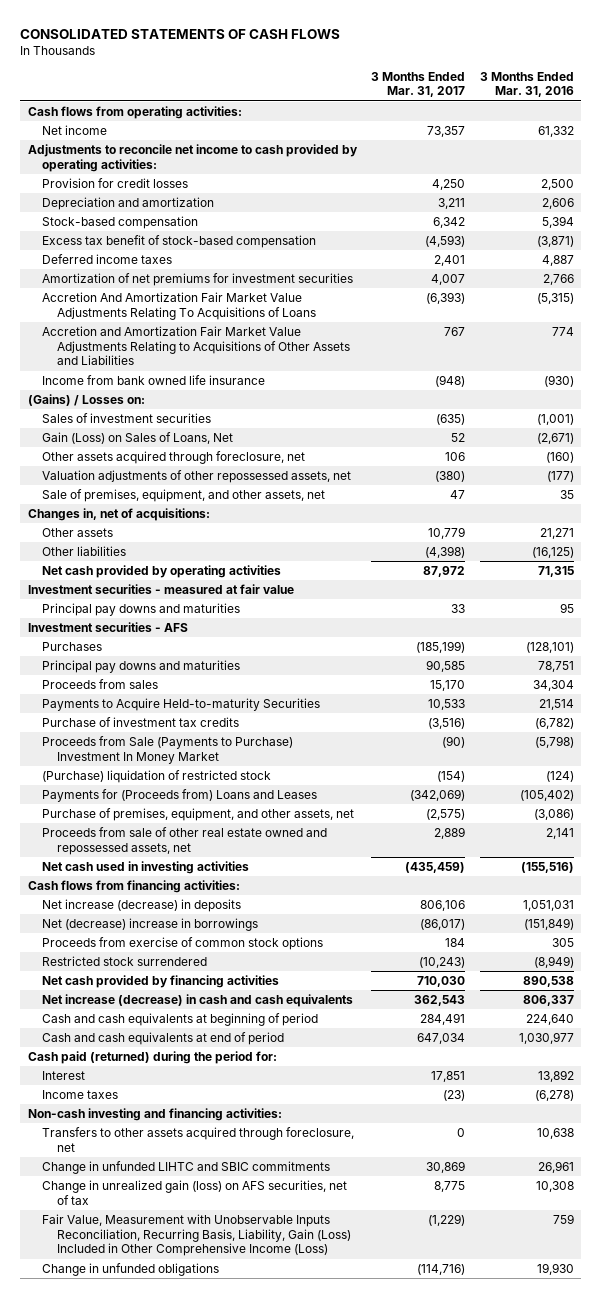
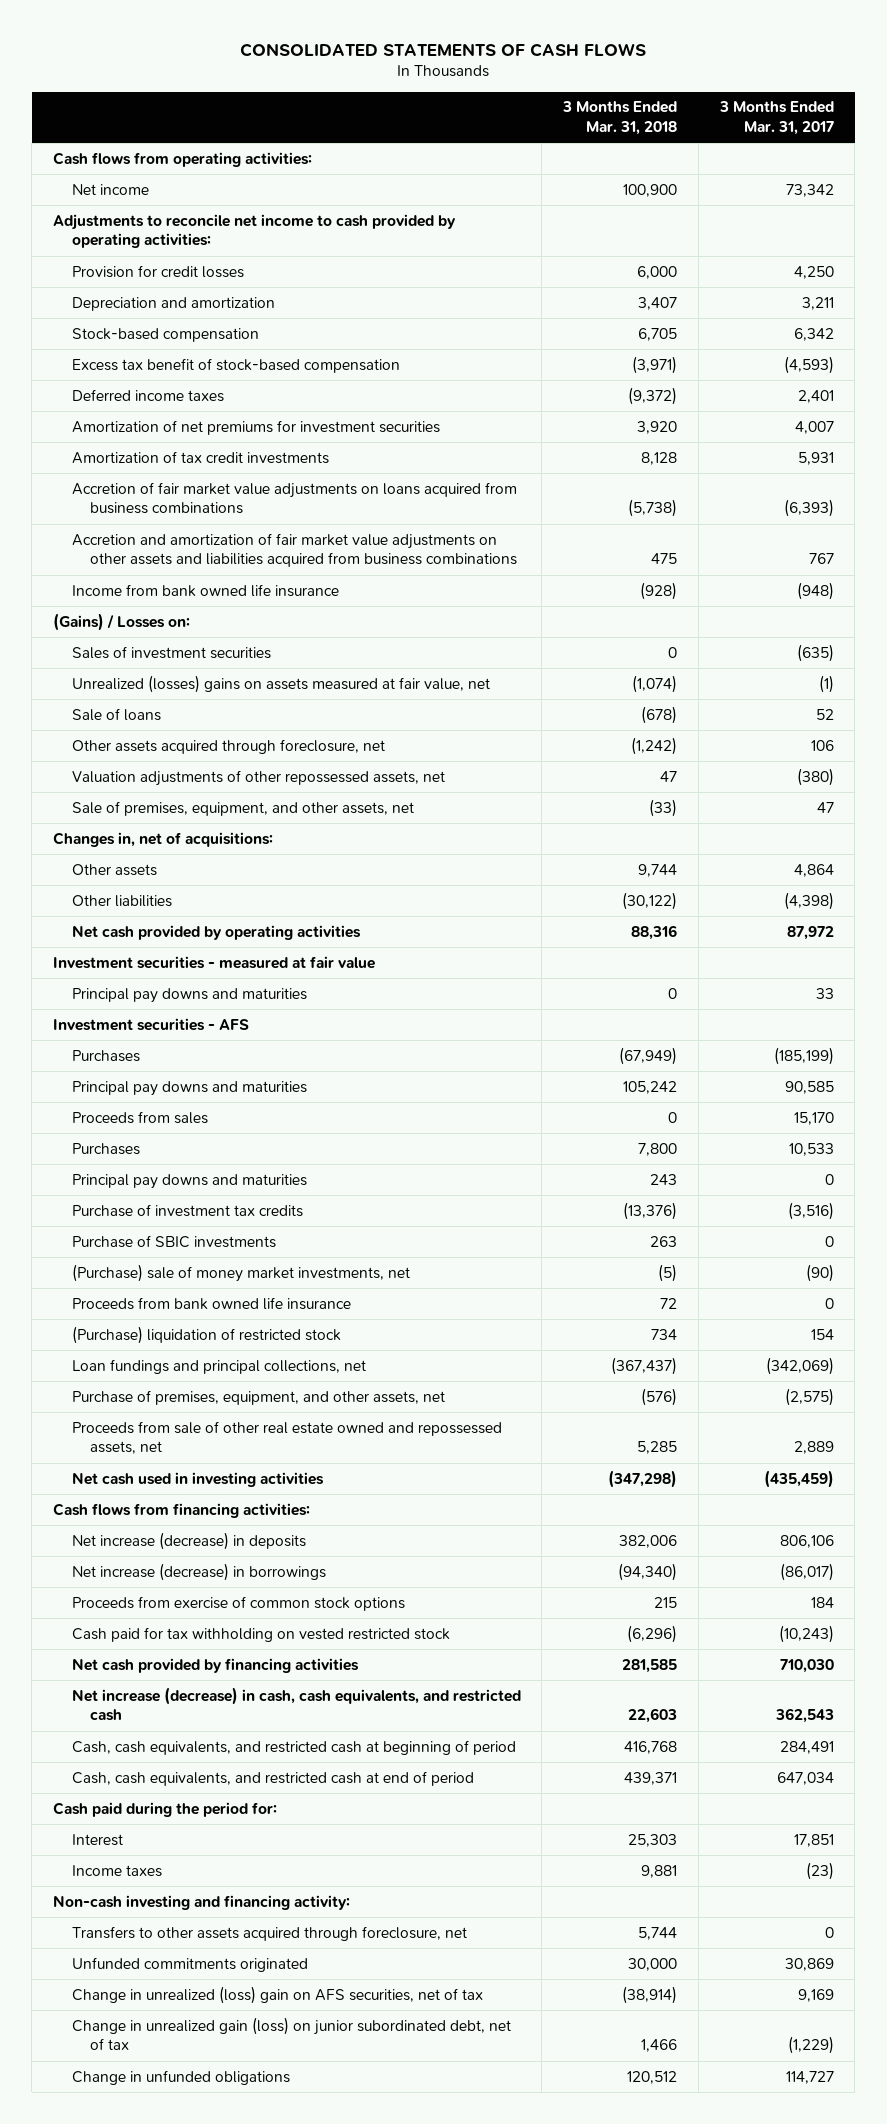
- | 3 Months Ended Mar. 31, 2017 | 3 Months Ended Mar. 31, 2016
+ | 3 Months Ended Mar. 31, 2018 | 3 Months Ended Mar. 31, 2017
- Net income | 73,357 | 61,332
+ Net income | 100,900 | 73,342
- Accretion And Amortization Fair Market Value Adjustments Relating To Acquisitions of Loans | (6,393) | (5,315)
- Accretion and Amortization Fair Market Value Adjustments Relating to Acquisitions of Other Assets and Liabilities | 767 | 774
+ Amortization of tax credit investments | 8,128 | 5,931
+ Accretion of fair market value adjustments on loans acquired from business combinations | (5,738) | (6,393)
+ Accretion and amortization of fair market value adjustments on other assets and liabilities acquired from business combinations | 475 | 767
- Gain (Loss) on Sales of Loans, Net | 52 | (2,671)
+ Unrealized (losses) gains on assets measured at fair value, net | (1,074) | (1)
+ Sale of loans | (678) | 52
- Other assets | 10,779 | 21,271
+ Other assets | 9,744 | 4,864
- Payments to Acquire Held-to-maturity Securities | 10,533 | 21,514
+ Purchases | 7,800 | 10,533
+ Principal pay downs and maturities | 243 | 0
- Proceeds from Sale (Payments to Purchase) Investment In Money Market | (90) | (5,798)
- (Purchase) liquidation of restricted stock | (154) | (124)
- Payments for (Proceeds from) Loans and Leases | (342,069) | (105,402)
+ Purchase of SBIC investments | 263 | 0
+ (Purchase) sale of money market investments, net | (5) | (90)
+ Proceeds from bank owned life insurance | 72 | 0
+ (Purchase) liquidation of restricted stock | 734 | 154
+ Loan fundings and principal collections, net | (367,437) | (342,069)
- Net (decrease) increase in borrowings | (86,017) | (151,849)
+ Net increase (decrease) in borrowings | (94,340) | (86,017)
- Restricted stock surrendered | (10,243) | (8,949)
+ Cash paid for tax withholding on vested restricted stock | (6,296) | (10,243)
- Net increase (decrease) in cash and cash equivalents | 362,543 | 806,337
- Cash and cash equivalents at beginning of period | 284,491 | 224,640
- Cash and cash equivalents at end of period | 647,034 | 1,030,977
- Cash paid (returned) during the period for:
+ Net increase (decrease) in cash, cash equivalents, and restricted cash | 22,603 | 362,543
+ Cash, cash equivalents, and restricted cash at beginning of period | 416,768 | 284,491
+ Cash, cash equivalents, and restricted cash at end of period | 439,371 | 647,034
+ Cash paid during the period for:
- Non-cash investing and financing activities:
+ Non-cash investing and financing activity:
- Change in unfunded LIHTC and SBIC commitments | 30,869 | 26,961
- Change in unrealized gain (loss) on AFS securities, net of tax | 8,775 | 10,308
- Fair Value, Measurement with Unobservable Inputs Reconciliation, Recurring Basis, Liability, Gain (Loss) Included in Other Comprehensive Income (Loss) | (1,229) | 759
- Change in unfunded obligations | (114,716) | 19,930
+ Unfunded commitments originated | 30,000 | 30,869
+ Change in unrealized (loss) gain on AFS securities, net of tax | (38,914) | 9,169
+ Change in unrealized gain (loss) on junior subordinated debt, net of tax | 1,466 | (1,229)
+ Change in unfunded obligations | 120,512 | 114,727

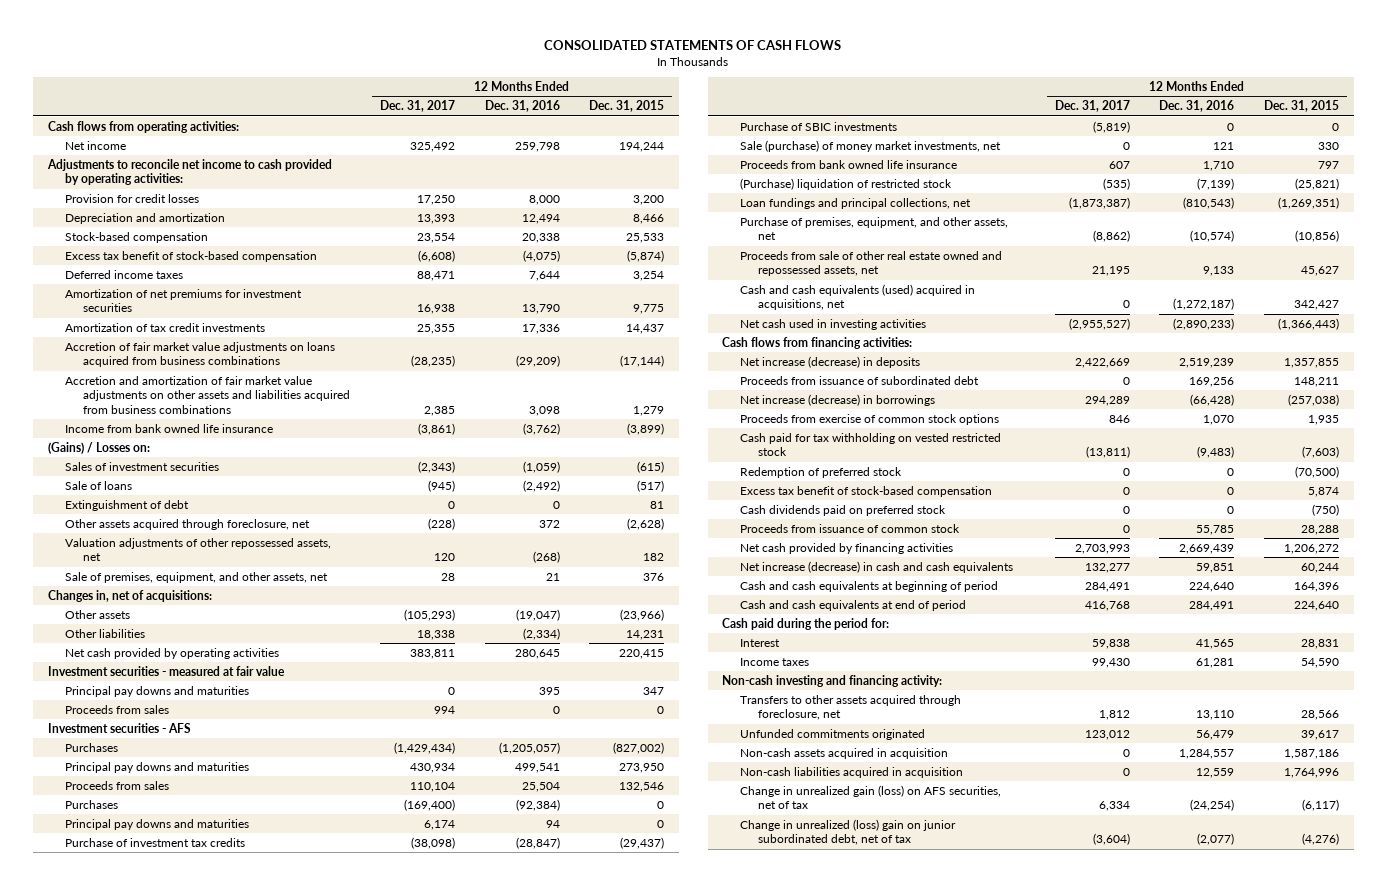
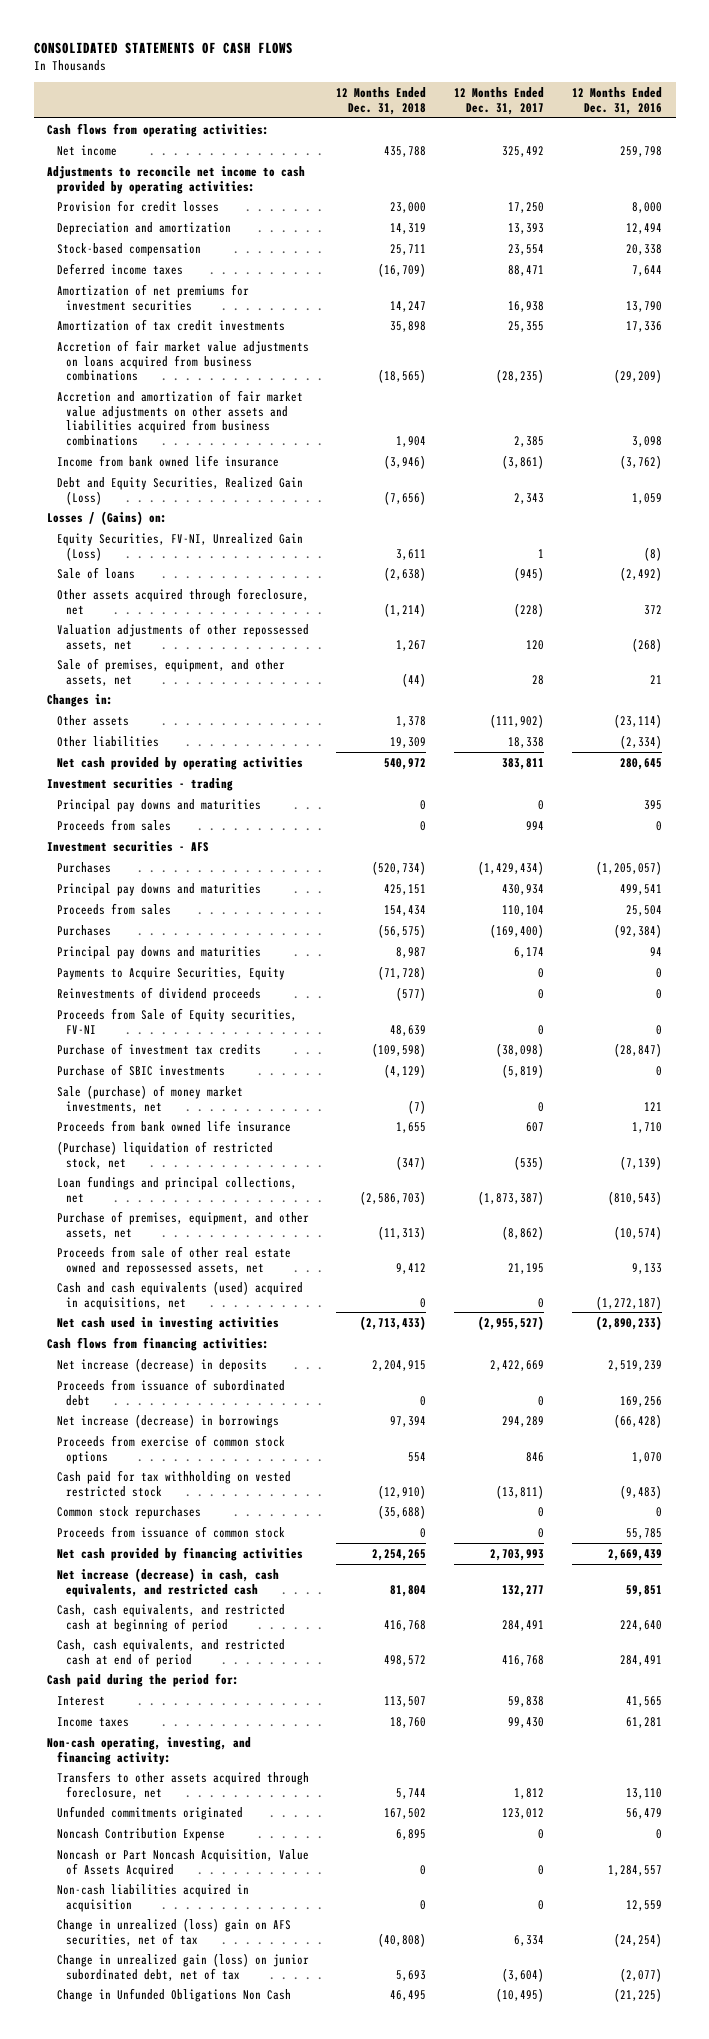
- | 12 Months Ended Dec. 31, 2017 | 12 Months Ended Dec. 31, 2016 | 12 Months Ended Dec. 31, 2015
+ | 12 Months Ended Dec. 31, 2018 | 12 Months Ended Dec. 31, 2017 | 12 Months Ended Dec. 31, 2016
- Excess tax benefit of stock-based compensation | (6,608) | (4,075) | (5,874)
- (Gains) / Losses on:
- Sales of investment securities | (2,343) | (1,059) | (615)
+ Debt and Equity Securities, Realized Gain (Loss) | (7,656) | 2,343 | 1,059
+ Losses / (Gains) on:
+ Equity Securities, FV-NI, Unrealized Gain (Loss) | 3,611 | 1 | (8)
- Extinguishment of debt | 0 | 0 | 81
- Changes in, net of acquisitions:
- Other assets | (105,293) | (19,047) | (23,966)
+ Changes in:
+ Other assets | 1,378 | (111,902) | (23,114)
- Investment securities - measured at fair value
+ Investment securities - trading
+ Payments to Acquire Securities, Equity | (71,728) | 0 | 0
+ Reinvestments of dividend proceeds | (577) | 0 | 0
+ Proceeds from Sale of Equity securities, FV-NI | 48,639 | 0 | 0
- (Purchase) liquidation of restricted stock | (535) | (7,139) | (25,821)
+ (Purchase) liquidation of restricted stock, net | (347) | (535) | (7,139)
- Redemption of preferred stock | 0 | 0 | (70,500)
- Excess tax benefit of stock-based compensation | 0 | 0 | 5,874
- Cash dividends paid on preferred stock | 0 | 0 | (750)
+ Common stock repurchases | (35,688) | 0 | 0
- Net increase (decrease) in cash and cash equivalents | 132,277 | 59,851 | 60,244
- Cash and cash equivalents at beginning of period | 284,491 | 224,640 | 164,396
- Cash and cash equivalents at end of period | 416,768 | 284,491 | 224,640
+ Net increase (decrease) in cash, cash equivalents, and restricted cash | 81,804 | 132,277 | 59,851
+ Cash, cash equivalents, and restricted cash at beginning of period | 416,768 | 284,491 | 224,640
+ Cash, cash equivalents, and restricted cash at end of period | 498,572 | 416,768 | 284,491
- Non-cash investing and financing activity:
+ Non-cash operating, investing, and financing activity:
- Non-cash assets acquired in acquisition | 0 | 1,284,557 | 1,587,186
+ Noncash Contribution Expense | 6,895 | 0 | 0
+ Noncash or Part Noncash Acquisition, Value of Assets Acquired | 0 | 0 | 1,284,557
- Change in unrealized gain (loss) on AFS securities, net of tax | 6,334 | (24,254) | (6,117)
- Change in unrealized (loss) gain on junior subordinated debt, net of tax | (3,604) | (2,077) | (4,276)
+ Change in unrealized (loss) gain on AFS securities, net of tax | (40,808) | 6,334 | (24,254)
+ Change in unrealized gain (loss) on junior subordinated debt, net of tax | 5,693 | (3,604) | (2,077)
+ Change in Unfunded Obligations Non Cash | 46,495 | (10,495) | (21,225)

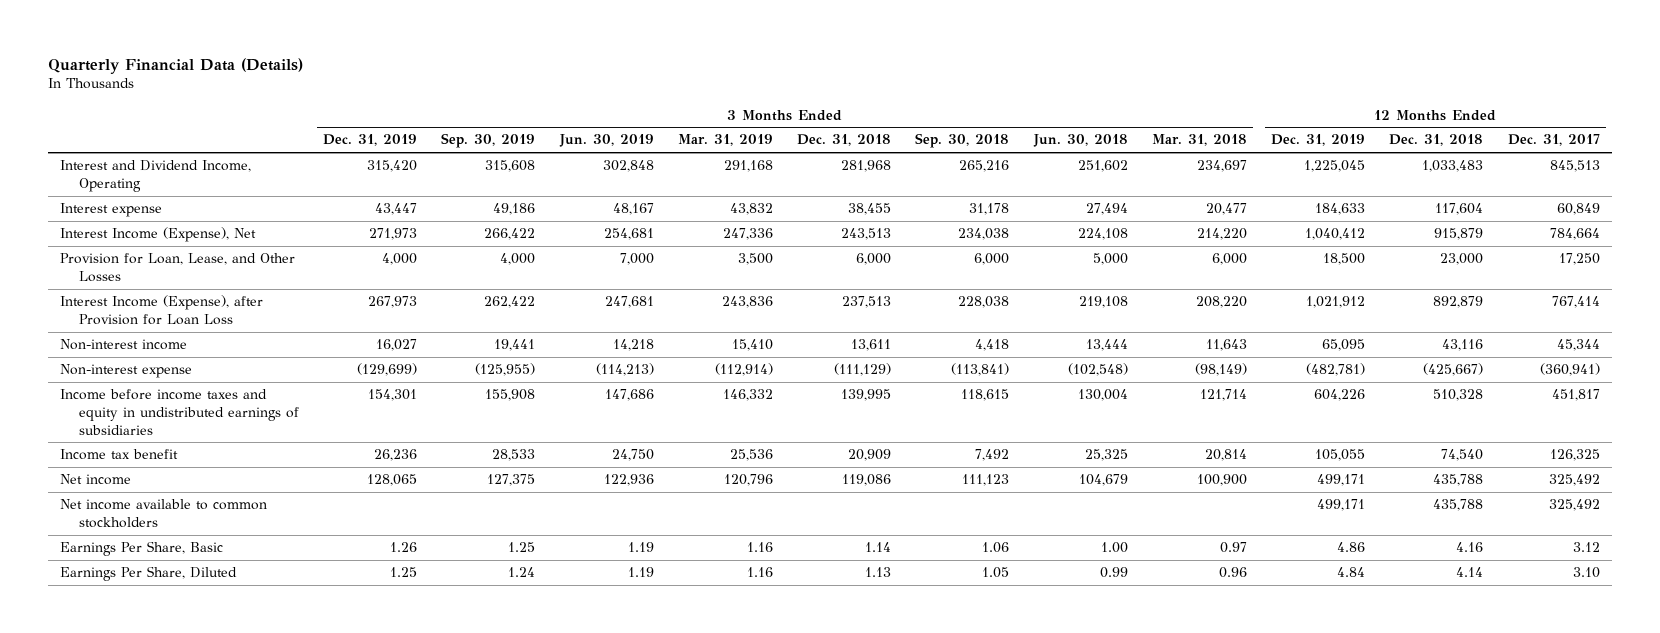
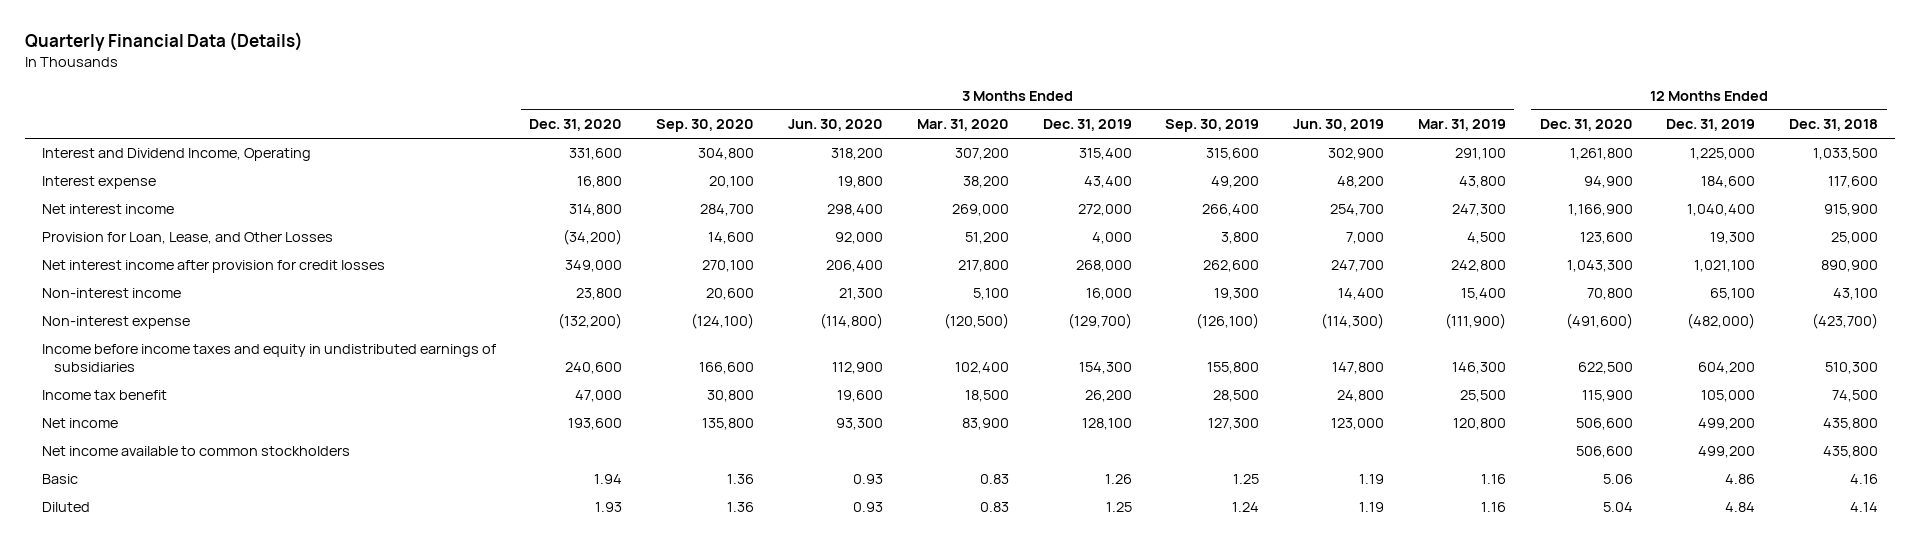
- | 3 Months Ended Dec. 31, 2019 | 3 Months Ended Sep. 30, 2019 | 3 Months Ended Jun. 30, 2019 | 3 Months Ended Mar. 31, 2019 | 3 Months Ended Dec. 31, 2018 | 3 Months Ended Sep. 30, 2018 | 3 Months Ended Jun. 30, 2018 | 3 Months Ended Mar. 31, 2018 | 12 Months Ended Dec. 31, 2019 | 12 Months Ended Dec. 31, 2018 | 12 Months Ended Dec. 31, 2017
+ | 3 Months Ended Dec. 31, 2020 | 3 Months Ended Sep. 30, 2020 | 3 Months Ended Jun. 30, 2020 | 3 Months Ended Mar. 31, 2020 | 3 Months Ended Dec. 31, 2019 | 3 Months Ended Sep. 30, 2019 | 3 Months Ended Jun. 30, 2019 | 3 Months Ended Mar. 31, 2019 | 12 Months Ended Dec. 31, 2020 | 12 Months Ended Dec. 31, 2019 | 12 Months Ended Dec. 31, 2018
- Interest and Dividend Income, Operating | 315,420 | 315,608 | 302,848 | 291,168 | 281,968 | 265,216 | 251,602 | 234,697 | 1,225,045 | 1,033,483 | 845,513
- Interest expense | 43,447 | 49,186 | 48,167 | 43,832 | 38,455 | 31,178 | 27,494 | 20,477 | 184,633 | 117,604 | 60,849
- Interest Income (Expense), Net | 271,973 | 266,422 | 254,681 | 247,336 | 243,513 | 234,038 | 224,108 | 214,220 | 1,040,412 | 915,879 | 784,664
- Provision for Loan, Lease, and Other Losses | 4,000 | 4,000 | 7,000 | 3,500 | 6,000 | 6,000 | 5,000 | 6,000 | 18,500 | 23,000 | 17,250
- Interest Income (Expense), after Provision for Loan Loss | 267,973 | 262,422 | 247,681 | 243,836 | 237,513 | 228,038 | 219,108 | 208,220 | 1,021,912 | 892,879 | 767,414
- Non-interest income | 16,027 | 19,441 | 14,218 | 15,410 | 13,611 | 4,418 | 13,444 | 11,643 | 65,095 | 43,116 | 45,344
- Non-interest expense | (129,699) | (125,955) | (114,213) | (112,914) | (111,129) | (113,841) | (102,548) | (98,149) | (482,781) | (425,667) | (360,941)
- Income before income taxes and equity in undistributed earnings of subsidiaries | 154,301 | 155,908 | 147,686 | 146,332 | 139,995 | 118,615 | 130,004 | 121,714 | 604,226 | 510,328 | 451,817
- Income tax benefit | 26,236 | 28,533 | 24,750 | 25,536 | 20,909 | 7,492 | 25,325 | 20,814 | 105,055 | 74,540 | 126,325
- Net income | 128,065 | 127,375 | 122,936 | 120,796 | 119,086 | 111,123 | 104,679 | 100,900 | 499,171 | 435,788 | 325,492
- Net income available to common stockholders | | | | | | | | | 499,171 | 435,788 | 325,492
- Earnings Per Share, Basic | 1.26 | 1.25 | 1.19 | 1.16 | 1.14 | 1.06 | 1.00 | 0.97 | 4.86 | 4.16 | 3.12
- Earnings Per Share, Diluted | 1.25 | 1.24 | 1.19 | 1.16 | 1.13 | 1.05 | 0.99 | 0.96 | 4.84 | 4.14 | 3.10
+ Interest and Dividend Income, Operating | 331,600 | 304,800 | 318,200 | 307,200 | 315,400 | 315,600 | 302,900 | 291,100 | 1,261,800 | 1,225,000 | 1,033,500
+ Interest expense | 16,800 | 20,100 | 19,800 | 38,200 | 43,400 | 49,200 | 48,200 | 43,800 | 94,900 | 184,600 | 117,600
+ Net interest income | 314,800 | 284,700 | 298,400 | 269,000 | 272,000 | 266,400 | 254,700 | 247,300 | 1,166,900 | 1,040,400 | 915,900
+ Provision for Loan, Lease, and Other Losses | (34,200) | 14,600 | 92,000 | 51,200 | 4,000 | 3,800 | 7,000 | 4,500 | 123,600 | 19,300 | 25,000
+ Net interest income after provision for credit losses | 349,000 | 270,100 | 206,400 | 217,800 | 268,000 | 262,600 | 247,700 | 242,800 | 1,043,300 | 1,021,100 | 890,900
+ Non-interest income | 23,800 | 20,600 | 21,300 | 5,100 | 16,000 | 19,300 | 14,400 | 15,400 | 70,800 | 65,100 | 43,100
+ Non-interest expense | (132,200) | (124,100) | (114,800) | (120,500) | (129,700) | (126,100) | (114,300) | (111,900) | (491,600) | (482,000) | (423,700)
+ Income before income taxes and equity in undistributed earnings of subsidiaries | 240,600 | 166,600 | 112,900 | 102,400 | 154,300 | 155,800 | 147,800 | 146,300 | 622,500 | 604,200 | 510,300
+ Income tax benefit | 47,000 | 30,800 | 19,600 | 18,500 | 26,200 | 28,500 | 24,800 | 25,500 | 115,900 | 105,000 | 74,500
+ Net income | 193,600 | 135,800 | 93,300 | 83,900 | 128,100 | 127,300 | 123,000 | 120,800 | 506,600 | 499,200 | 435,800
+ Net income available to common stockholders | | | | | | | | | 506,600 | 499,200 | 435,800
+ Basic | 1.94 | 1.36 | 0.93 | 0.83 | 1.26 | 1.25 | 1.19 | 1.16 | 5.06 | 4.86 | 4.16
+ Diluted | 1.93 | 1.36 | 0.93 | 0.83 | 1.25 | 1.24 | 1.19 | 1.16 | 5.04 | 4.84 | 4.14

